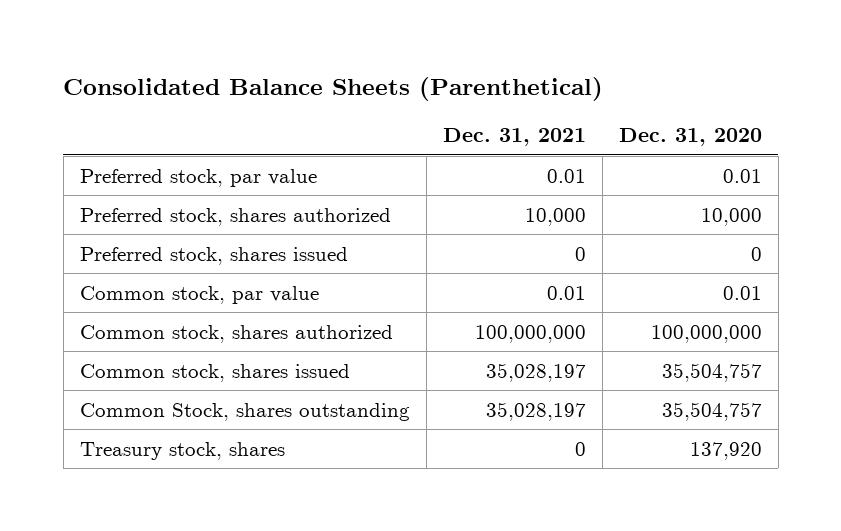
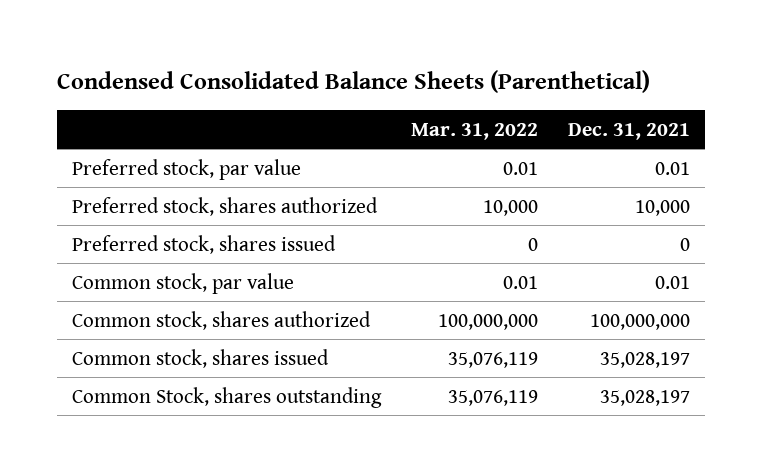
- Consolidated Balance Sheets (Parenthetical)
+ Condensed Consolidated Balance Sheets (Parenthetical)
- | Dec. 31, 2021 | Dec. 31, 2020
+ | Mar. 31, 2022 | Dec. 31, 2021
- Treasury stock, shares | 0 | 137,920

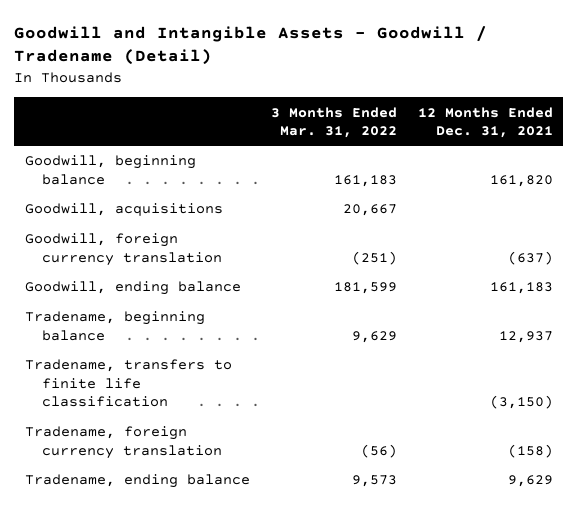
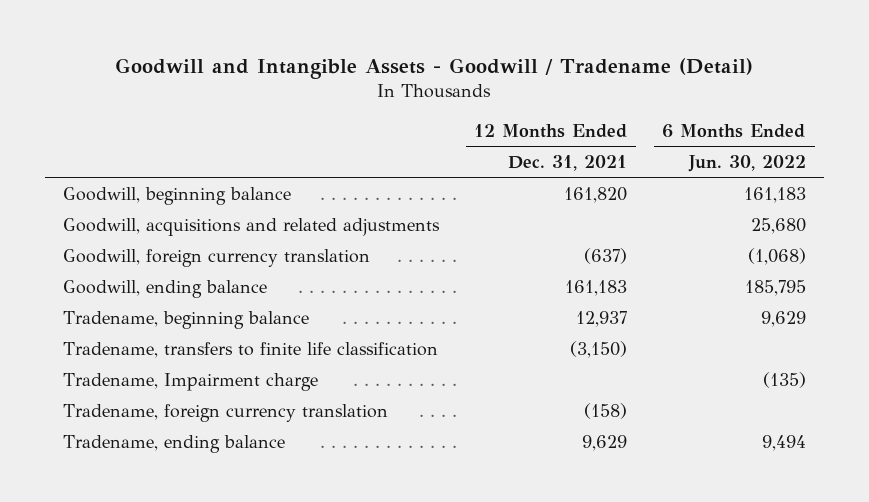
- | 3 Months Ended Mar. 31, 2022 | 12 Months Ended Dec. 31, 2021
+ | 12 Months Ended Dec. 31, 2021 | 6 Months Ended Jun. 30, 2022
- Goodwill, acquisitions | 20,667 |
+ Goodwill, acquisitions and related adjustments | | 25,680
+ Tradename, Impairment charge | | (135)

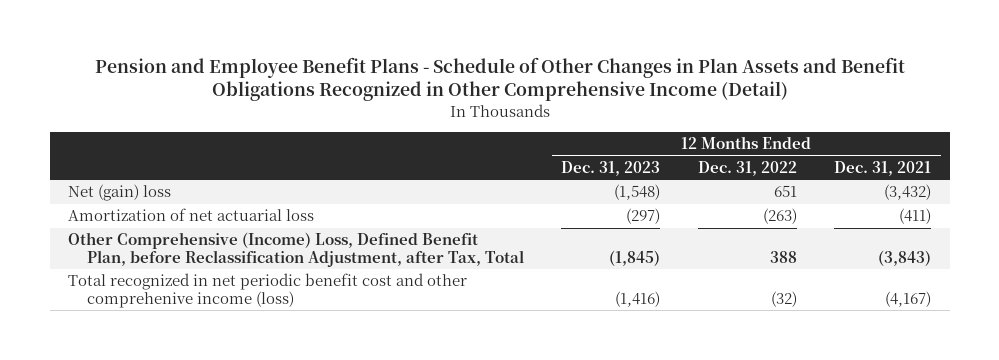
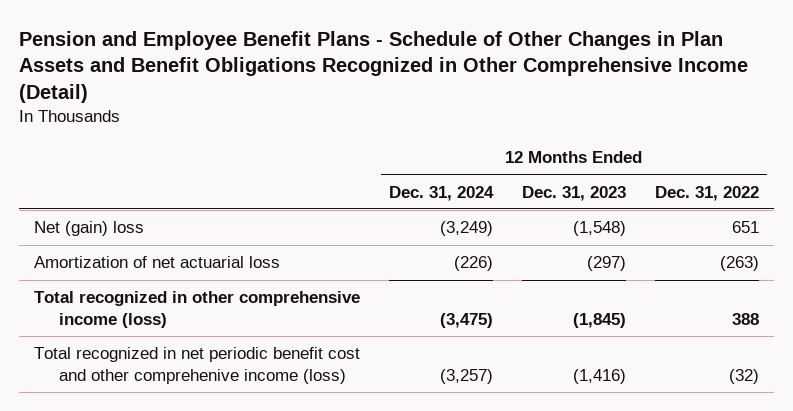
- | 12 Months Ended Dec. 31, 2023 | 12 Months Ended Dec. 31, 2022 | 12 Months Ended Dec. 31, 2021
+ | 12 Months Ended Dec. 31, 2024 | 12 Months Ended Dec. 31, 2023 | 12 Months Ended Dec. 31, 2022
- Other Comprehensive (Income) Loss, Defined Benefit Plan, before Reclassification Adjustment, after Tax, Total | (1,845) | 388 | (3,843)
+ Total recognized in other comprehensive income (loss) | (3,475) | (1,845) | 388

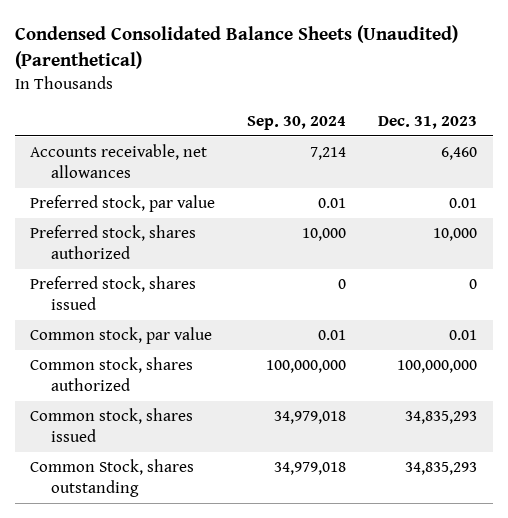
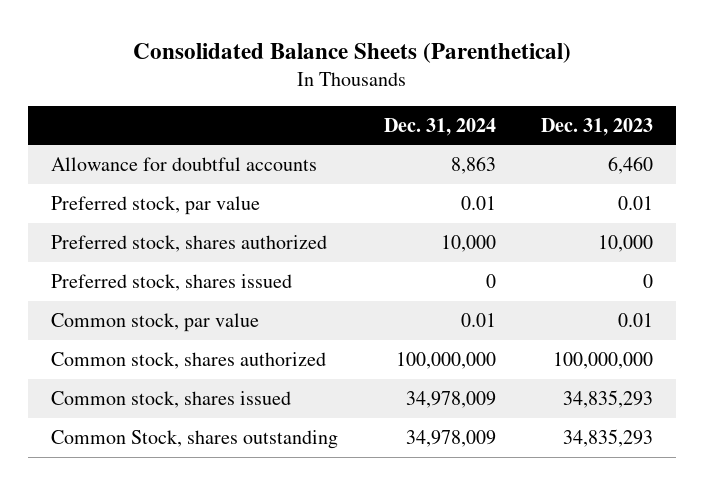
- Condensed Consolidated Balance Sheets (Unaudited) (Parenthetical)
+ Consolidated Balance Sheets (Parenthetical)
- | Sep. 30, 2024 | Dec. 31, 2023
+ | Dec. 31, 2024 | Dec. 31, 2023
- Accounts receivable, net allowances | 7,214 | 6,460
+ Allowance for doubtful accounts | 8,863 | 6,460

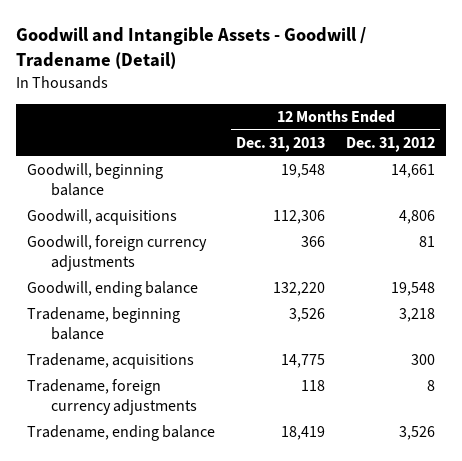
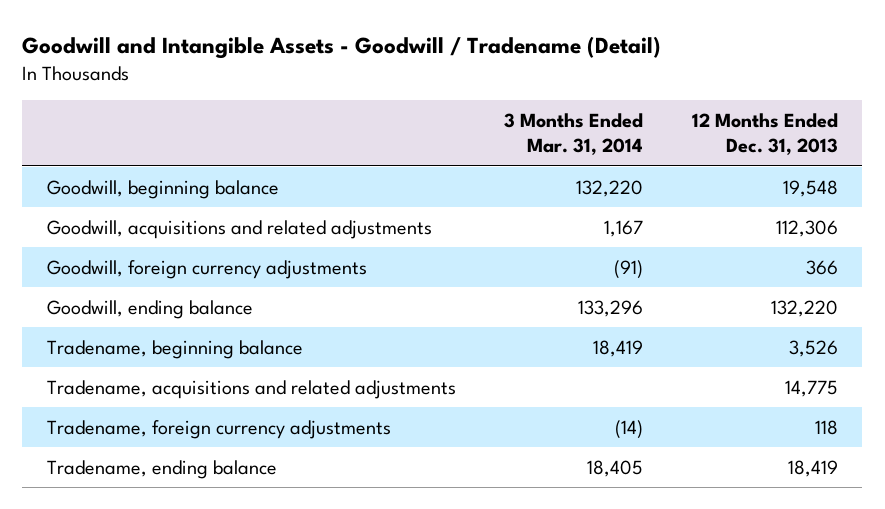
- | 12 Months Ended Dec. 31, 2013 | 12 Months Ended Dec. 31, 2012
+ | 3 Months Ended Mar. 31, 2014 | 12 Months Ended Dec. 31, 2013
- Goodwill, acquisitions | 112,306 | 4,806
+ Goodwill, acquisitions and related adjustments | 1,167 | 112,306
- Tradename, acquisitions | 14,775 | 300
+ Tradename, acquisitions and related adjustments | | 14,775

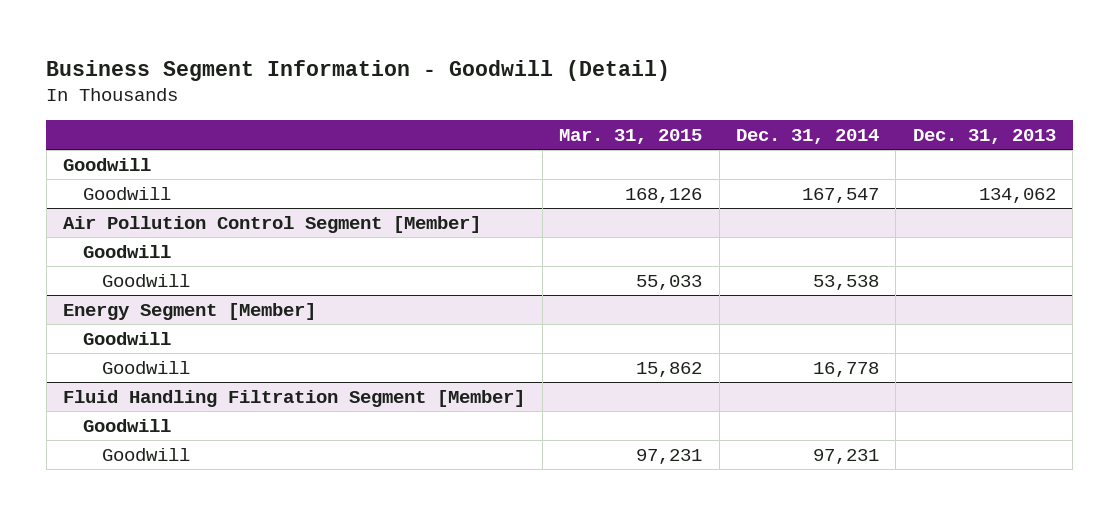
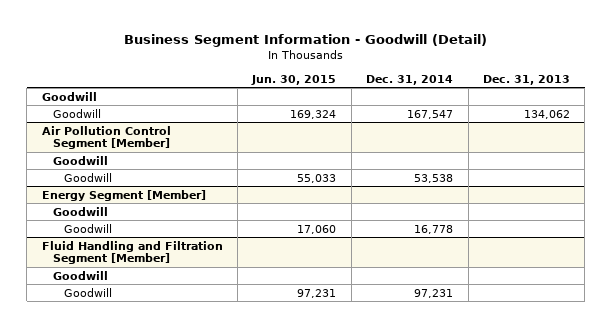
- | Mar. 31, 2015 | Dec. 31, 2014 | Dec. 31, 2013
+ | Jun. 30, 2015 | Dec. 31, 2014 | Dec. 31, 2013
- Fluid Handling Filtration Segment [Member]
+ Fluid Handling and Filtration Segment [Member]

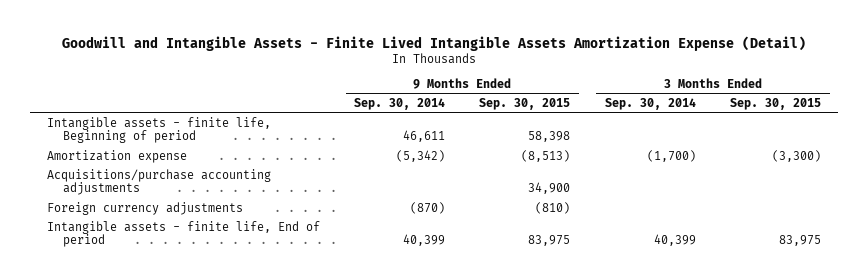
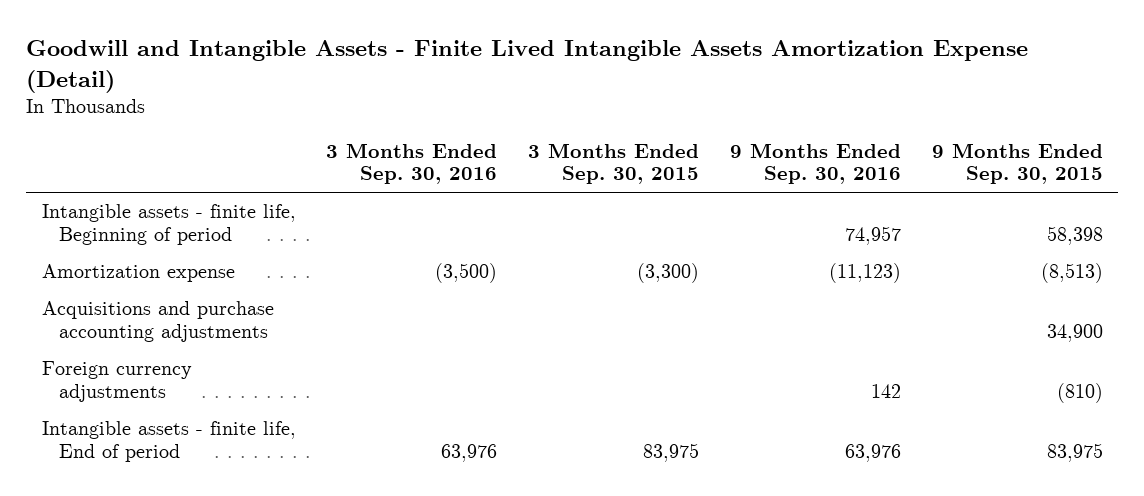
- | 9 Months Ended Sep. 30, 2014 | 9 Months Ended Sep. 30, 2015 | 3 Months Ended Sep. 30, 2014 | 3 Months Ended Sep. 30, 2015
+ | 3 Months Ended Sep. 30, 2016 | 3 Months Ended Sep. 30, 2015 | 9 Months Ended Sep. 30, 2016 | 9 Months Ended Sep. 30, 2015
- Acquisitions/purchase accounting adjustments | | 34,900 | |
+ Acquisitions and purchase accounting adjustments | | | | 34,900

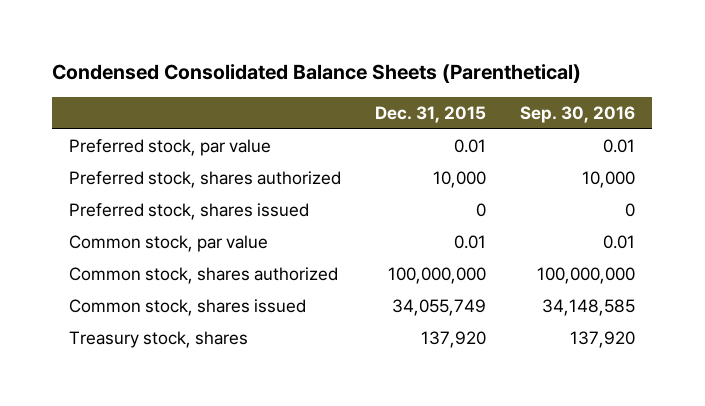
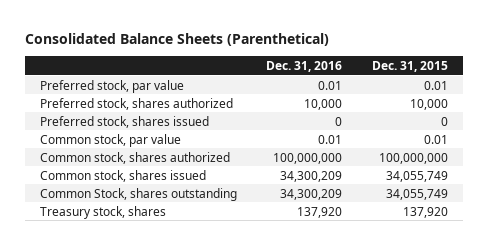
- Condensed Consolidated Balance Sheets (Parenthetical)
+ Consolidated Balance Sheets (Parenthetical)
- | Dec. 31, 2015 | Sep. 30, 2016
+ | Dec. 31, 2016 | Dec. 31, 2015
+ Common Stock, shares outstanding | 34,300,209 | 34,055,749

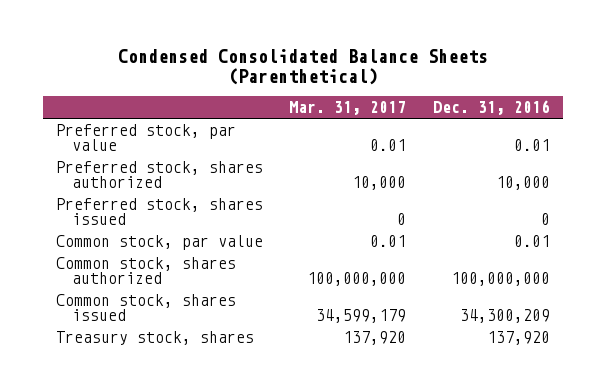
- Consolidated Balance Sheets (Parenthetical)
+ Condensed Consolidated Balance Sheets (Parenthetical)
- | Dec. 31, 2016 | Dec. 31, 2015
+ | Mar. 31, 2017 | Dec. 31, 2016
- Common Stock, shares outstanding | 34,300,209 | 34,055,749

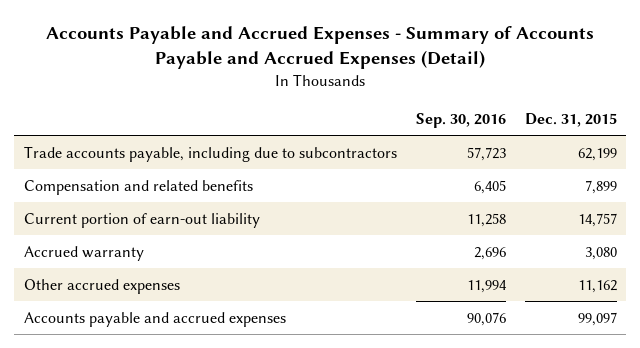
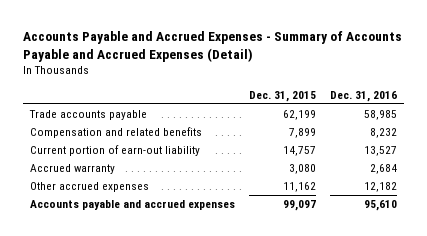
- | Sep. 30, 2016 | Dec. 31, 2015
+ | Dec. 31, 2015 | Dec. 31, 2016
- Trade accounts payable, including due to subcontractors | 57,723 | 62,199
+ Trade accounts payable | 62,199 | 58,985

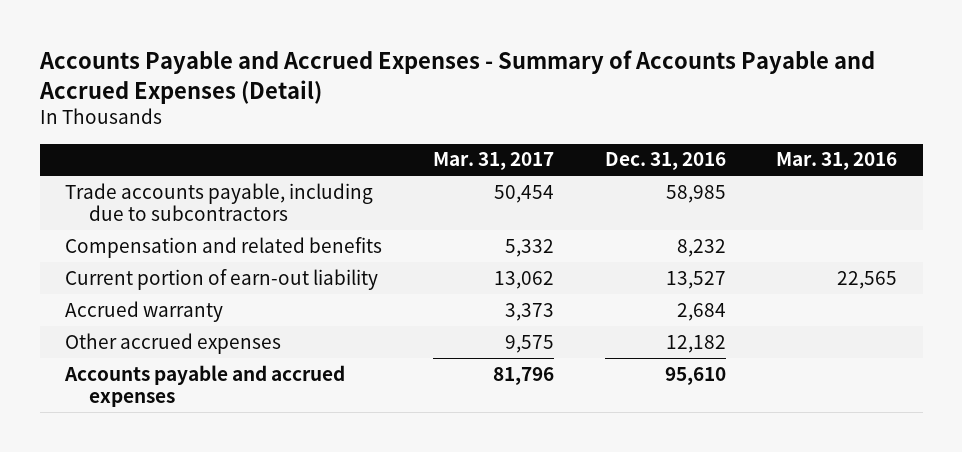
- | Dec. 31, 2015 | Dec. 31, 2016
+ | Mar. 31, 2017 | Dec. 31, 2016 | Mar. 31, 2016
- Trade accounts payable | 62,199 | 58,985
+ Trade accounts payable, including due to subcontractors | 50,454 | 58,985 |

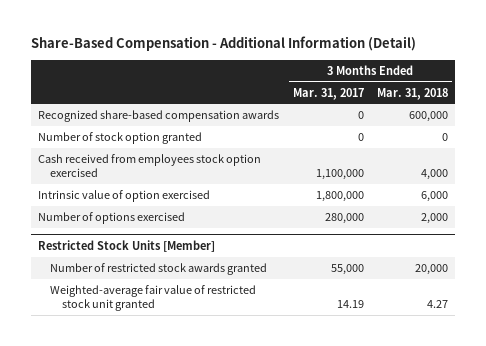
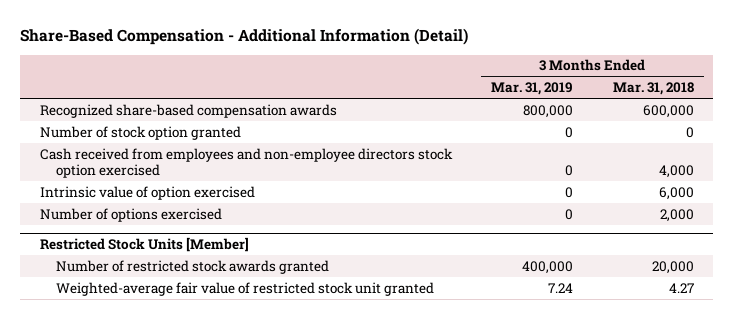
- | 3 Months Ended Mar. 31, 2017 | 3 Months Ended Mar. 31, 2018
+ | 3 Months Ended Mar. 31, 2019 | 3 Months Ended Mar. 31, 2018
- Cash received from employees stock option exercised | 1,100,000 | 4,000
+ Cash received from employees and non-employee directors stock option exercised | 0 | 4,000

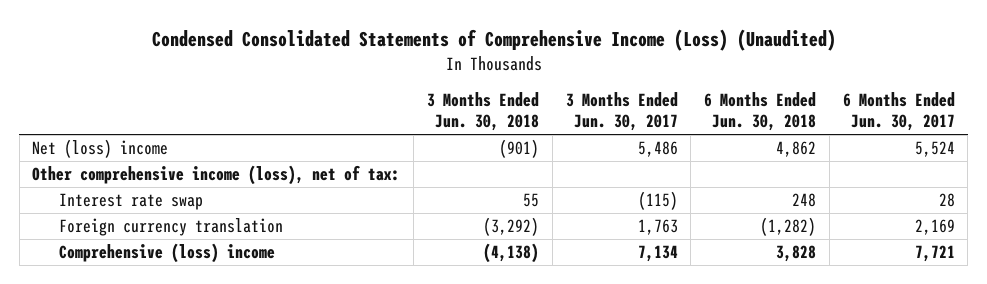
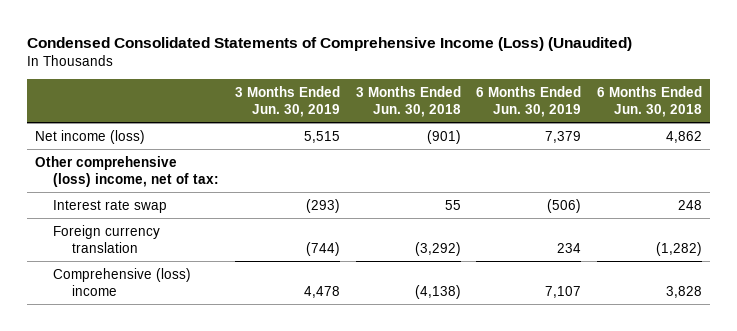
- | 3 Months Ended Jun. 30, 2018 | 3 Months Ended Jun. 30, 2017 | 6 Months Ended Jun. 30, 2018 | 6 Months Ended Jun. 30, 2017
+ | 3 Months Ended Jun. 30, 2019 | 3 Months Ended Jun. 30, 2018 | 6 Months Ended Jun. 30, 2019 | 6 Months Ended Jun. 30, 2018
- Net (loss) income | (901) | 5,486 | 4,862 | 5,524
- Other comprehensive income (loss), net of tax:
+ Net income (loss) | 5,515 | (901) | 7,379 | 4,862
+ Other comprehensive (loss) income, net of tax:

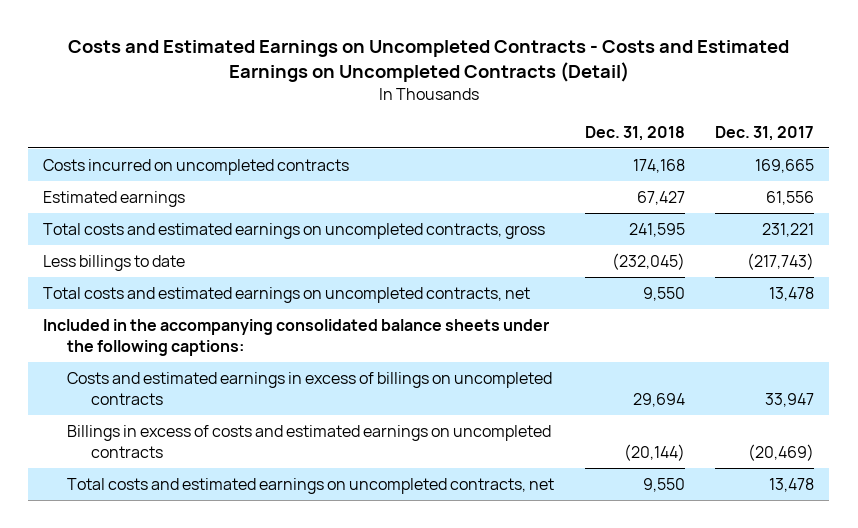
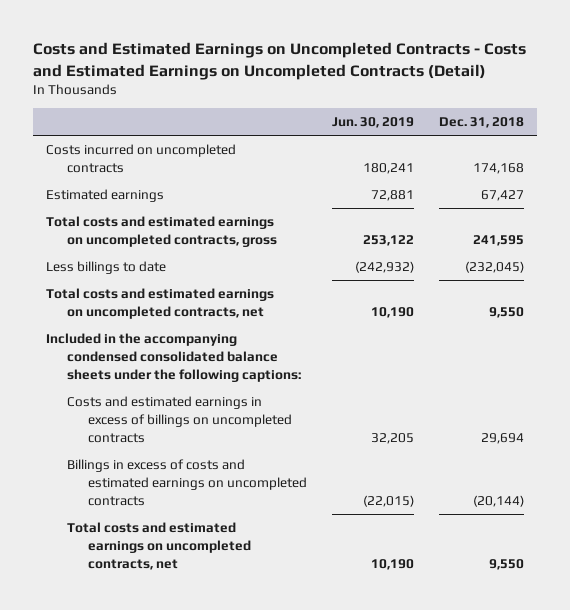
- | Dec. 31, 2018 | Dec. 31, 2017
+ | Jun. 30, 2019 | Dec. 31, 2018
- Included in the accompanying consolidated balance sheets under the following captions:
+ Included in the accompanying condensed consolidated balance sheets under the following captions:

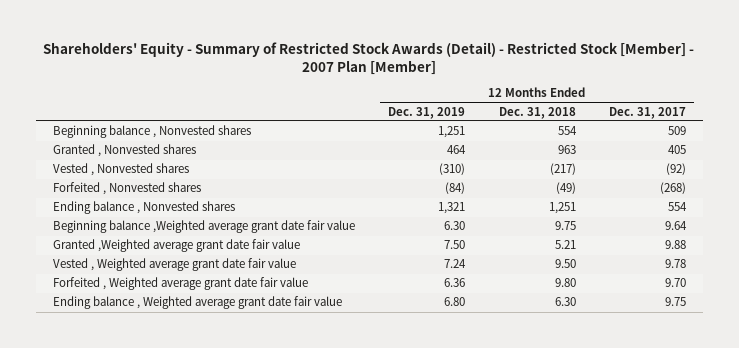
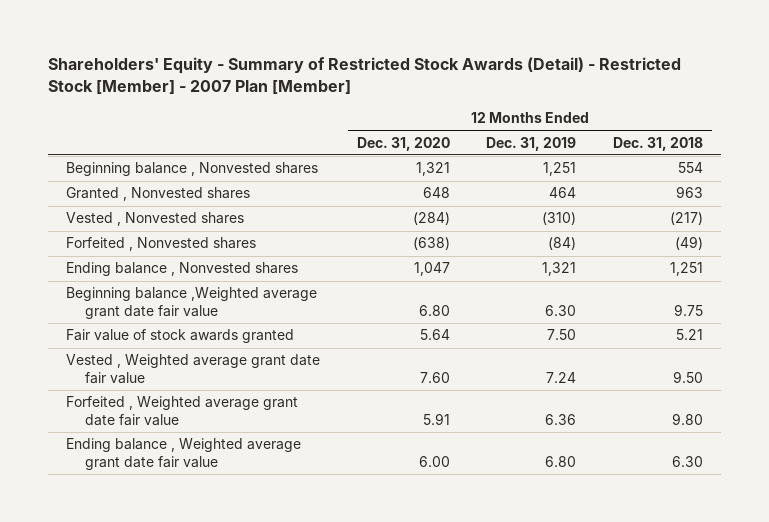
- | 12 Months Ended Dec. 31, 2019 | 12 Months Ended Dec. 31, 2018 | 12 Months Ended Dec. 31, 2017
+ | 12 Months Ended Dec. 31, 2020 | 12 Months Ended Dec. 31, 2019 | 12 Months Ended Dec. 31, 2018
- Granted ,Weighted average grant date fair value | 7.50 | 5.21 | 9.88
+ Fair value of stock awards granted | 5.64 | 7.50 | 5.21

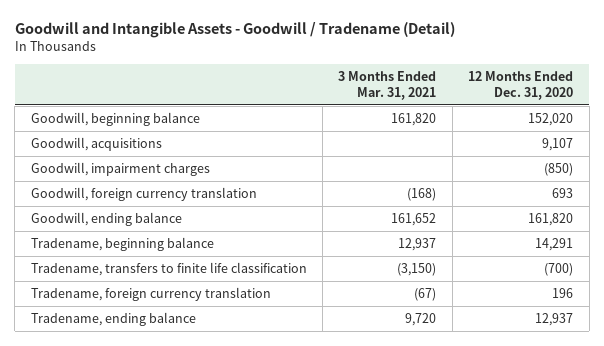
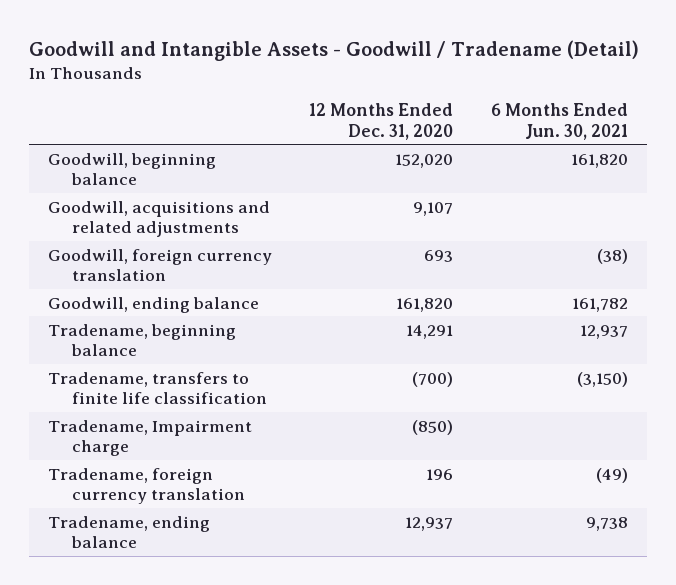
- | 3 Months Ended Mar. 31, 2021 | 12 Months Ended Dec. 31, 2020
+ | 12 Months Ended Dec. 31, 2020 | 6 Months Ended Jun. 30, 2021
- Goodwill, acquisitions | | 9,107
- Goodwill, impairment charges | | (850)
+ Goodwill, acquisitions and related adjustments | 9,107 |
+ Tradename, Impairment charge | (850) |

